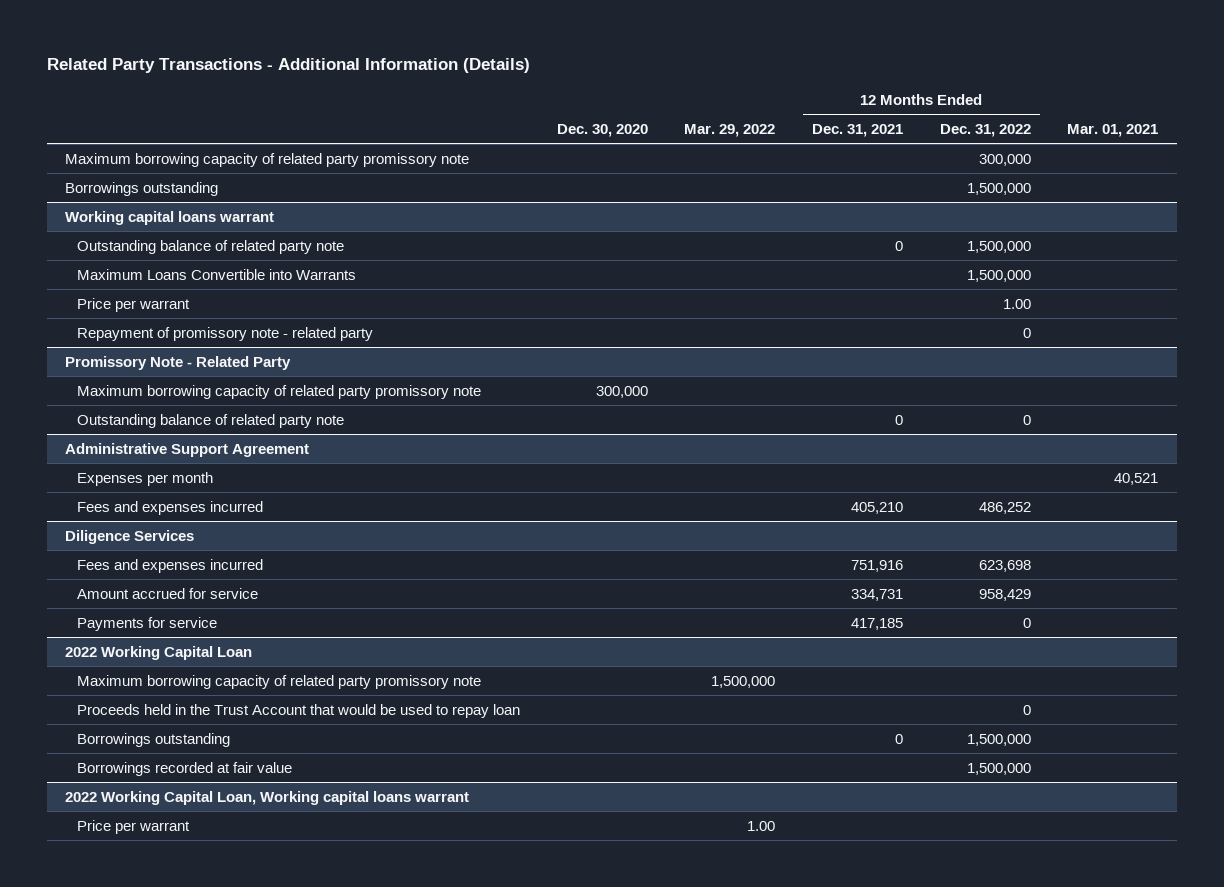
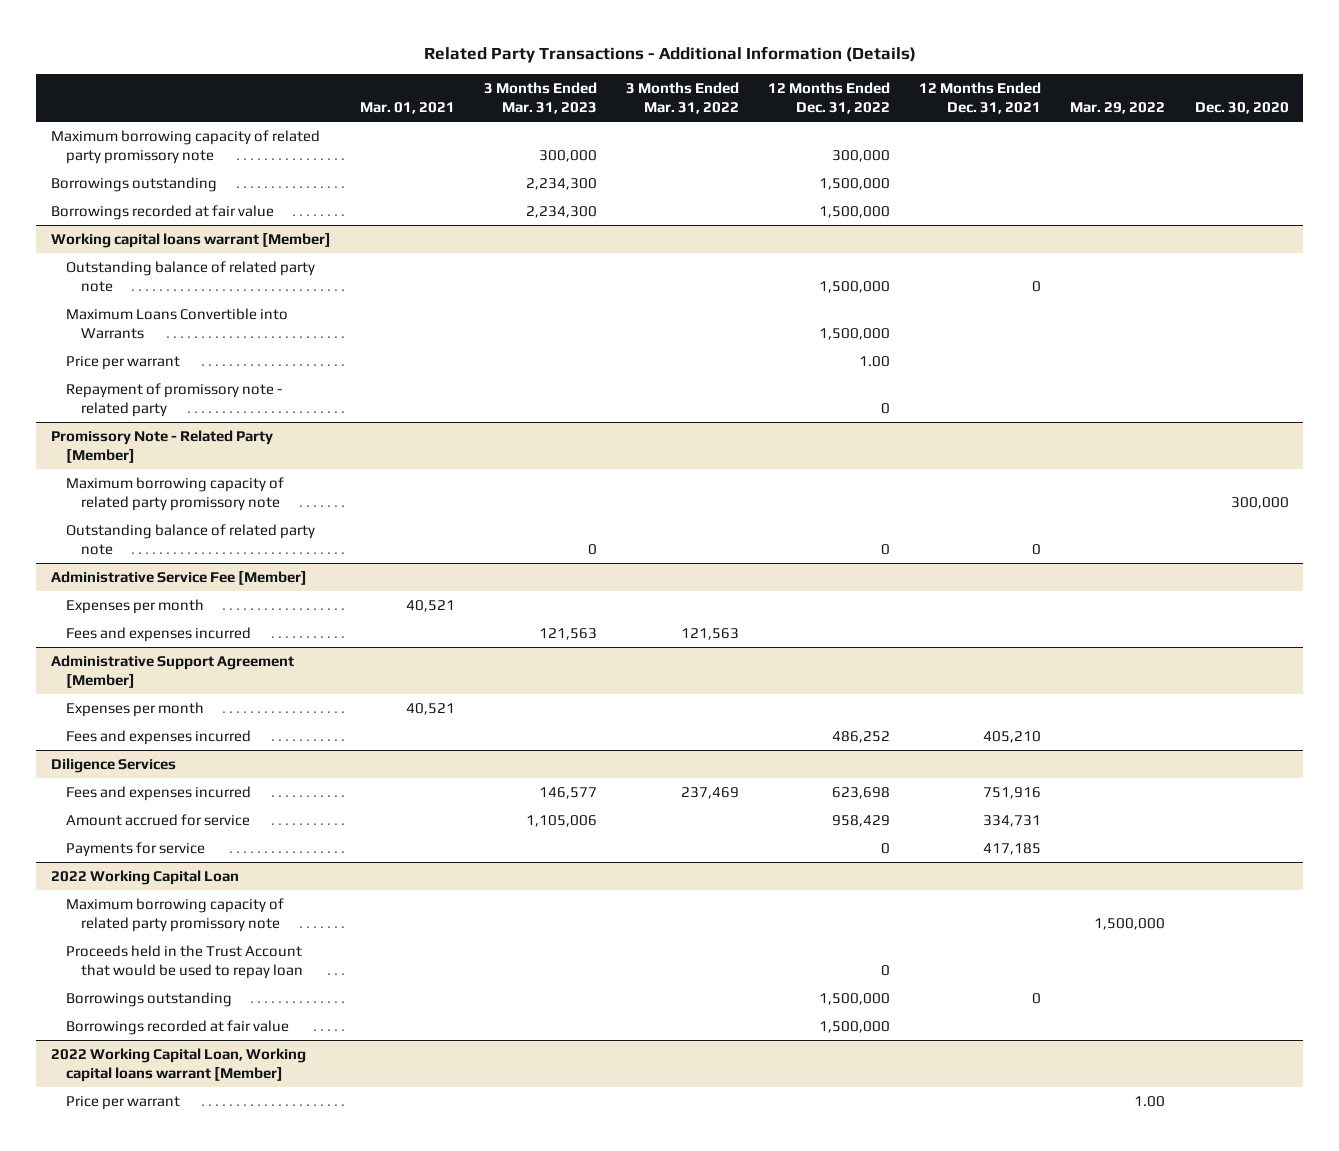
- | Dec. 30, 2020 | Mar. 29, 2022 | 12 Months Ended Dec. 31, 2021 | 12 Months Ended Dec. 31, 2022 | Mar. 01, 2021
+ | Mar. 01, 2021 | 3 Months Ended Mar. 31, 2023 | 3 Months Ended Mar. 31, 2022 | 12 Months Ended Dec. 31, 2022 | 12 Months Ended Dec. 31, 2021 | Mar. 29, 2022 | Dec. 30, 2020
- Working capital loans warrant
+ Borrowings recorded at fair value | | 2,234,300 | | 1,500,000 | | |
+ Working capital loans warrant [Member]
- Promissory Note - Related Party
+ Promissory Note - Related Party [Member]
- Administrative Support Agreement
+ Administrative Service Fee [Member]
+ Fees and expenses incurred | | 121,563 | 121,563 | | | |
+ Administrative Support Agreement [Member]
+ Expenses per month | 40,521 | | | | | |
- 2022 Working Capital Loan, Working capital loans warrant
+ 2022 Working Capital Loan, Working capital loans warrant [Member]

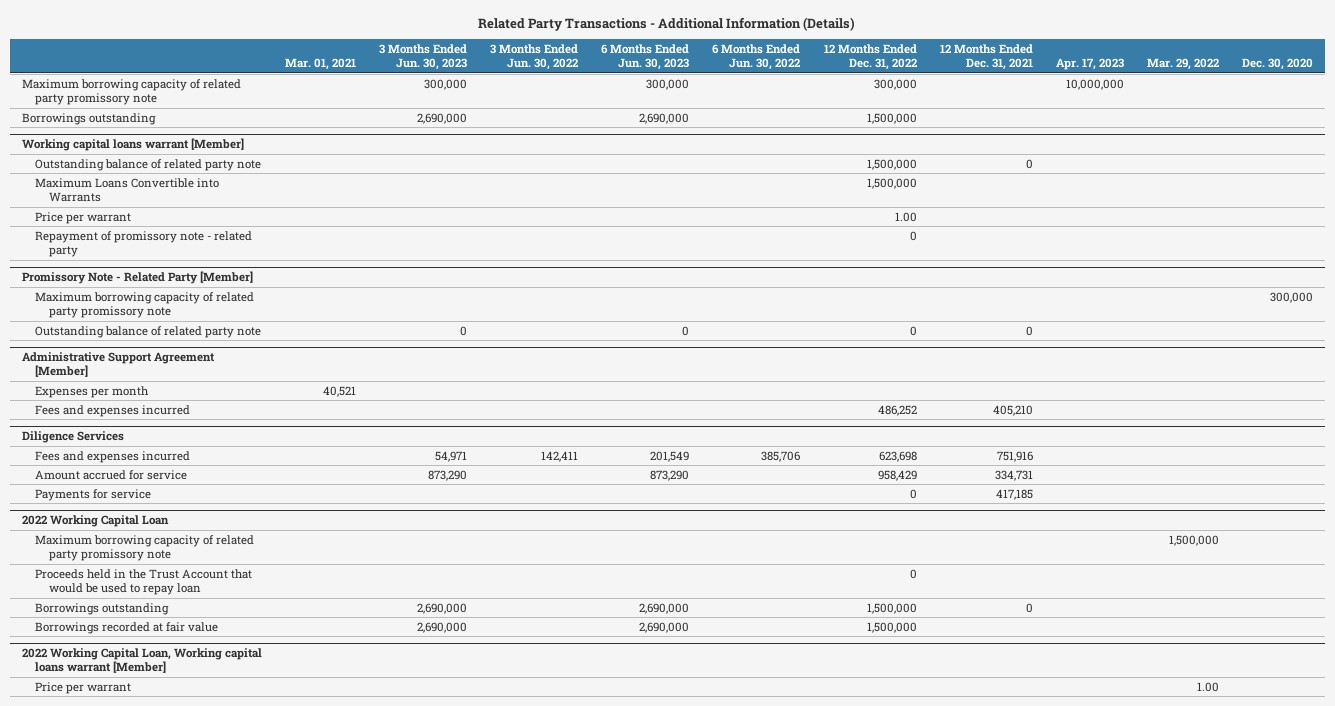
- | Mar. 01, 2021 | 3 Months Ended Mar. 31, 2023 | 3 Months Ended Mar. 31, 2022 | 12 Months Ended Dec. 31, 2022 | 12 Months Ended Dec. 31, 2021 | Mar. 29, 2022 | Dec. 30, 2020
+ | Mar. 01, 2021 | 3 Months Ended Jun. 30, 2023 | 3 Months Ended Jun. 30, 2022 | 6 Months Ended Jun. 30, 2023 | 6 Months Ended Jun. 30, 2022 | 12 Months Ended Dec. 31, 2022 | 12 Months Ended Dec. 31, 2021 | Apr. 17, 2023 | Mar. 29, 2022 | Dec. 30, 2020
- Borrowings recorded at fair value | | 2,234,300 | | 1,500,000 | | |
- Administrative Service Fee [Member]
- Expenses per month | 40,521 | | | | | |
- Fees and expenses incurred | | 121,563 | 121,563 | | | |

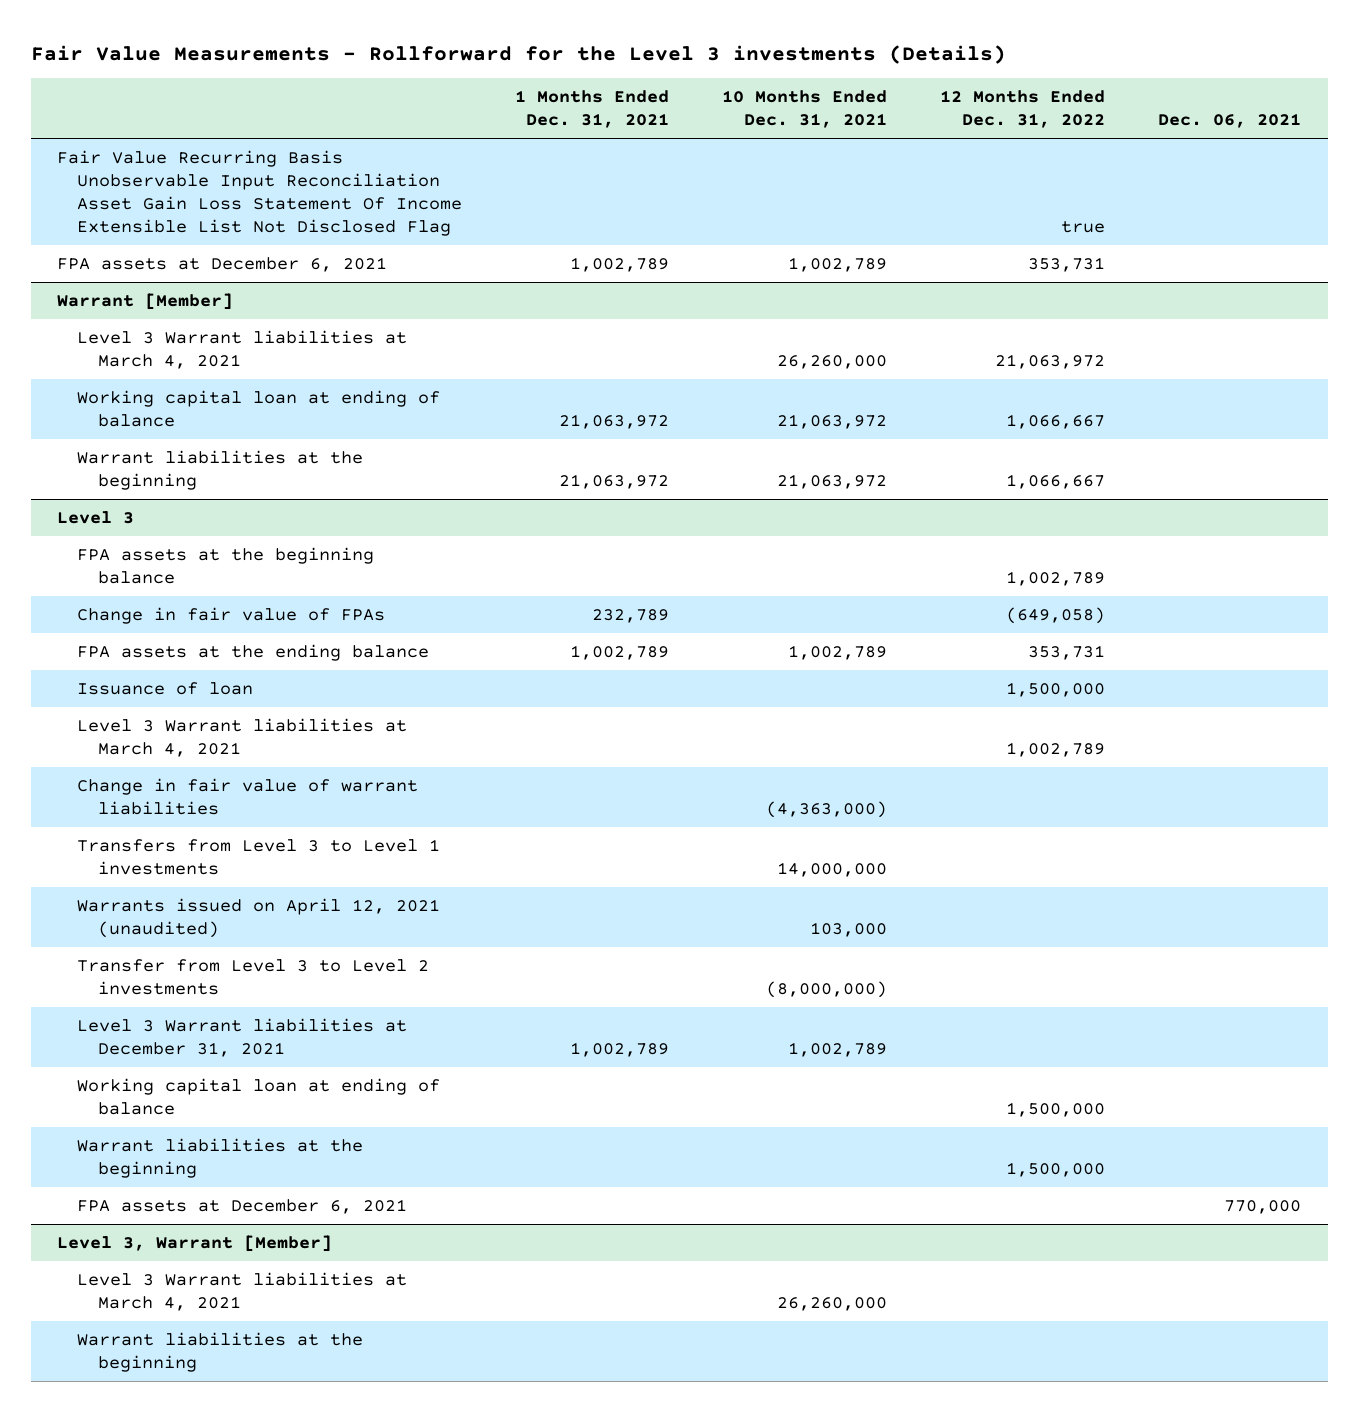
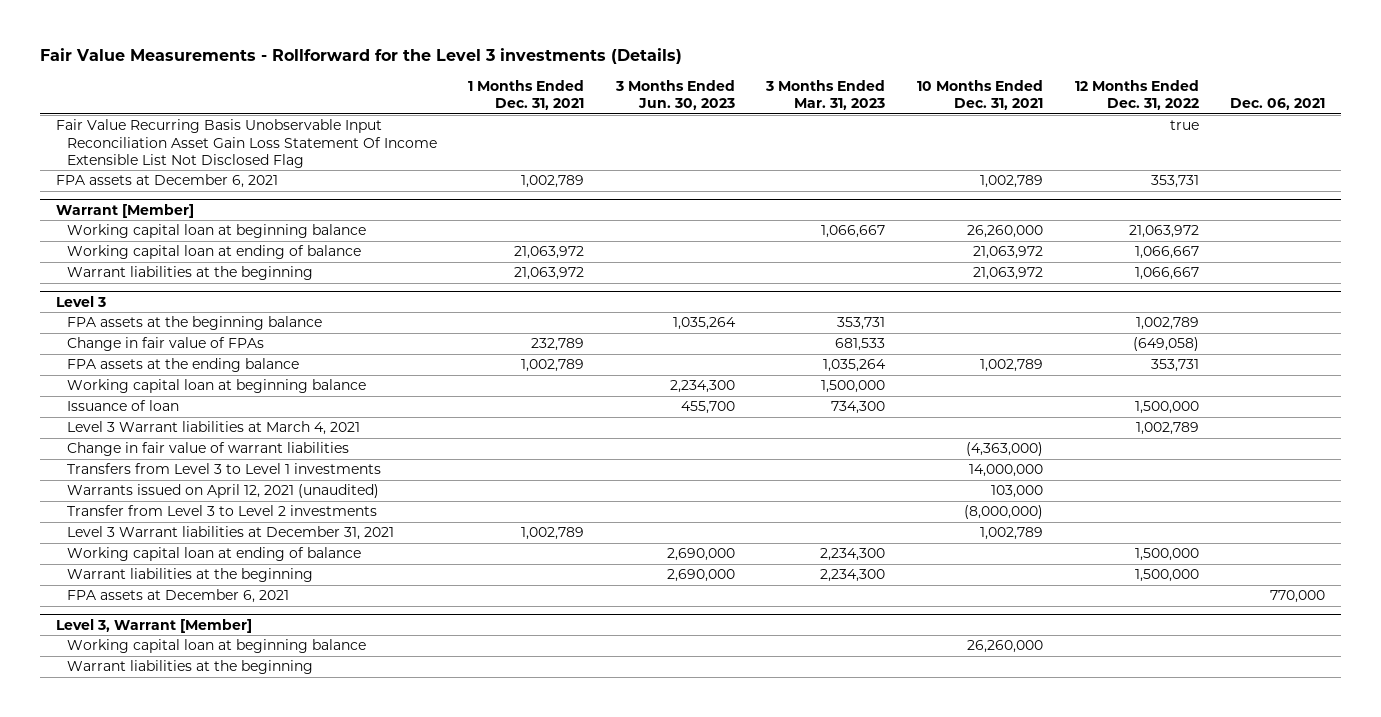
- | 1 Months Ended Dec. 31, 2021 | 10 Months Ended Dec. 31, 2021 | 12 Months Ended Dec. 31, 2022 | Dec. 06, 2021
+ | 1 Months Ended Dec. 31, 2021 | 3 Months Ended Jun. 30, 2023 | 3 Months Ended Mar. 31, 2023 | 10 Months Ended Dec. 31, 2021 | 12 Months Ended Dec. 31, 2022 | Dec. 06, 2021
@ Warrant [Member]
- Level 3 Warrant liabilities at March 4, 2021 | | 26,260,000 | 21,063,972 |
+ Working capital loan at beginning balance | | | 1,066,667 | 26,260,000 | 21,063,972 |
@ Level 3
+ Working capital loan at beginning balance | | 2,234,300 | 1,500,000 | | |
@ Level 3, Warrant [Member]
- Level 3 Warrant liabilities at March 4, 2021 | | 26,260,000 | |
+ Working capital loan at beginning balance | | | | 26,260,000 | |

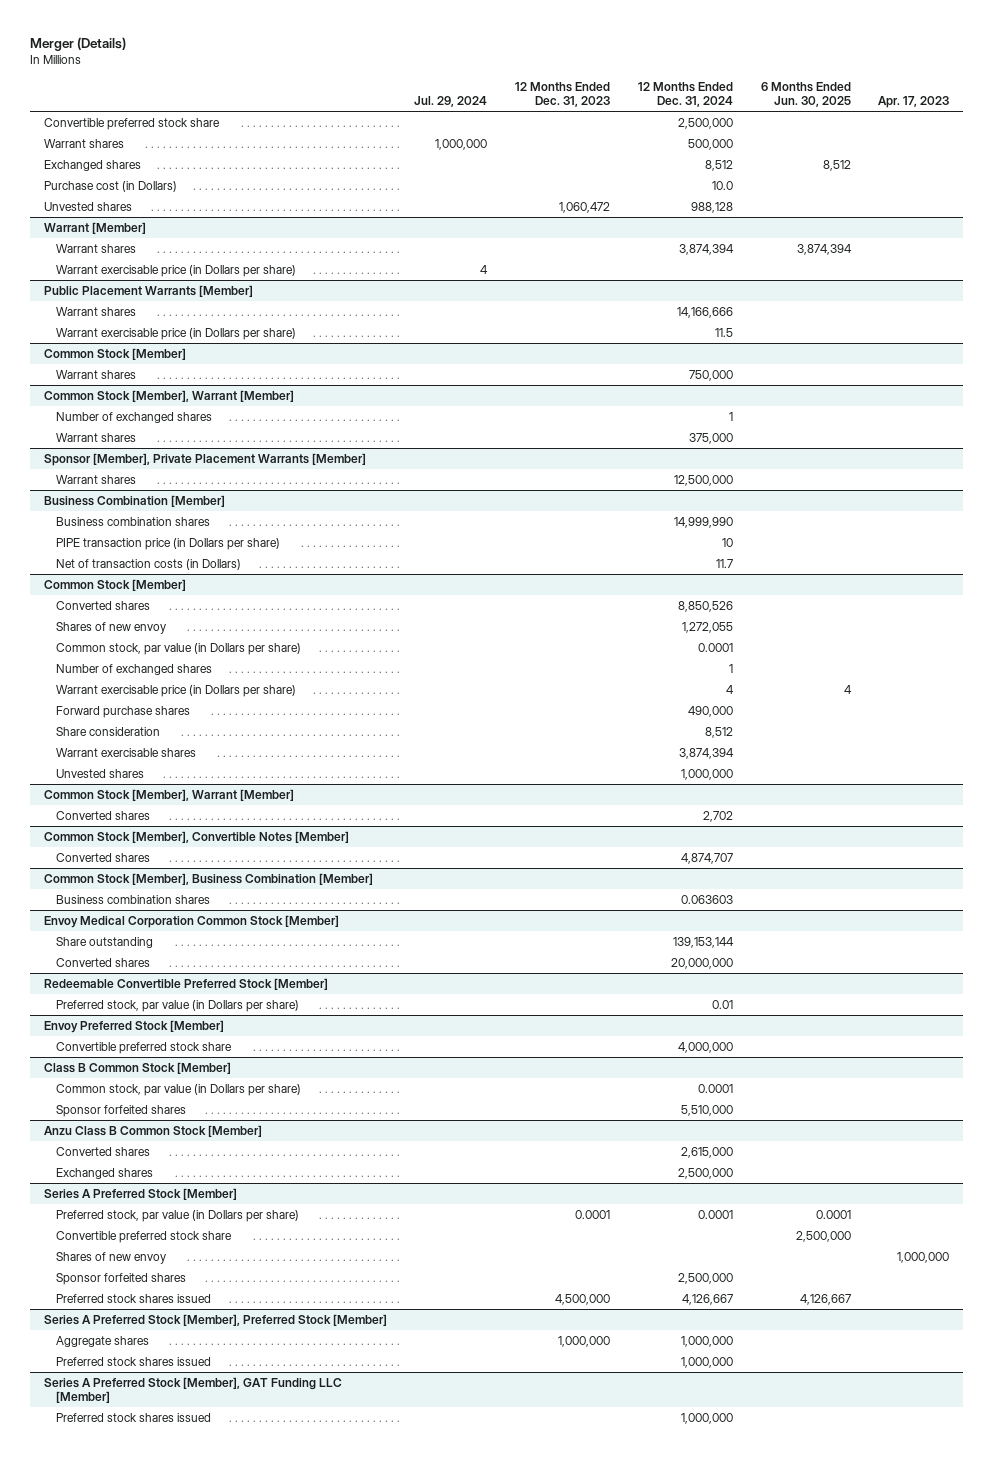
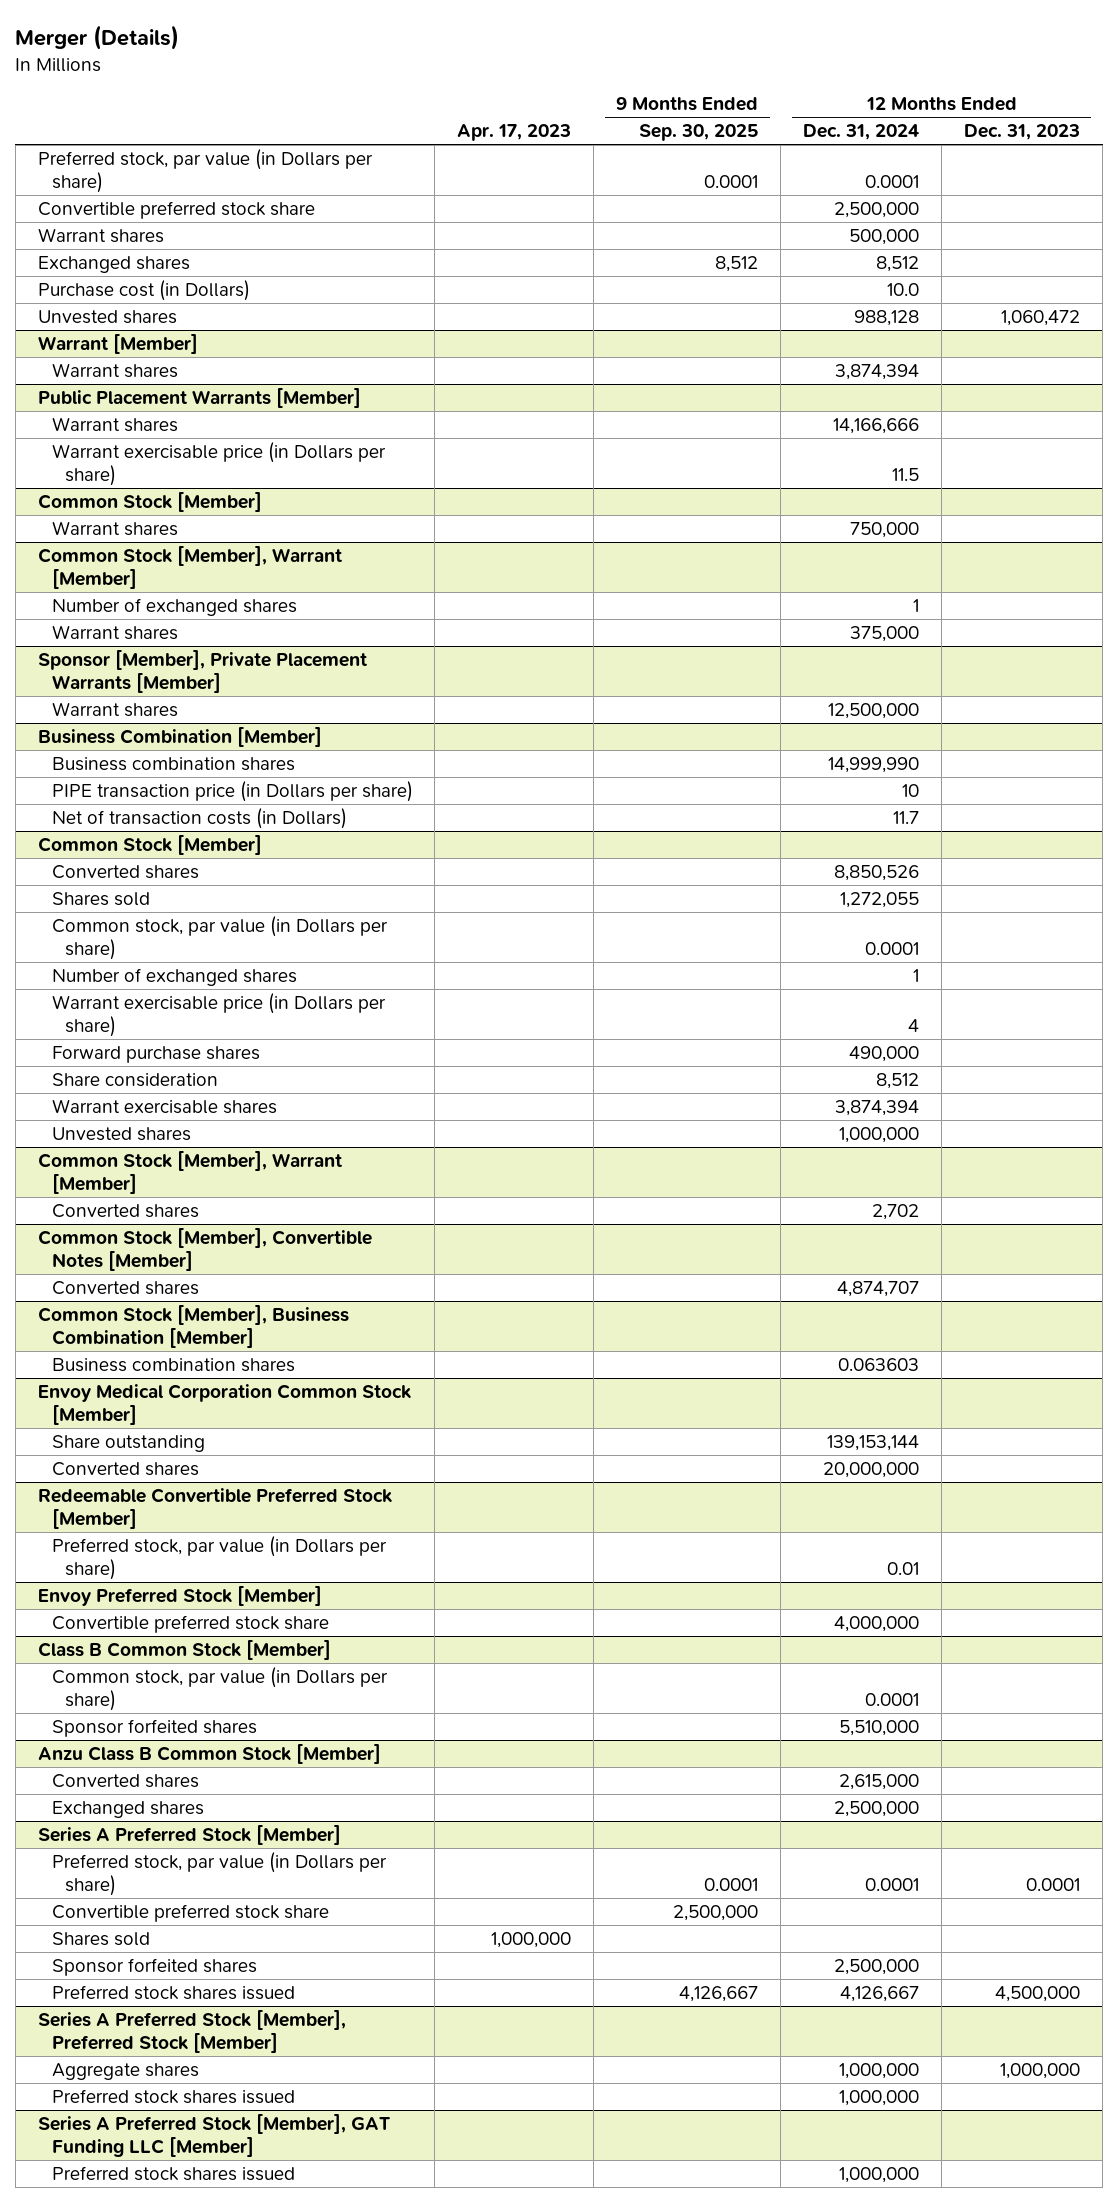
- | Jul. 29, 2024 | 12 Months Ended Dec. 31, 2023 | 12 Months Ended Dec. 31, 2024 | 6 Months Ended Jun. 30, 2025 | Apr. 17, 2023
+ | Apr. 17, 2023 | 9 Months Ended Sep. 30, 2025 | 12 Months Ended Dec. 31, 2024 | 12 Months Ended Dec. 31, 2023
+ Preferred stock, par value (in Dollars per share) | | 0.0001 | 0.0001 |
@ Warrant [Member]
- Warrant exercisable price (in Dollars per share) | 4 | | | |
@ Common Stock [Member]
- Shares of new envoy | | | 1,272,055 | |
+ Shares sold | | | 1,272,055 |
@ Series A Preferred Stock [Member]
- Shares of new envoy | | | | | 1,000,000
+ Shares sold | 1,000,000 | | |

